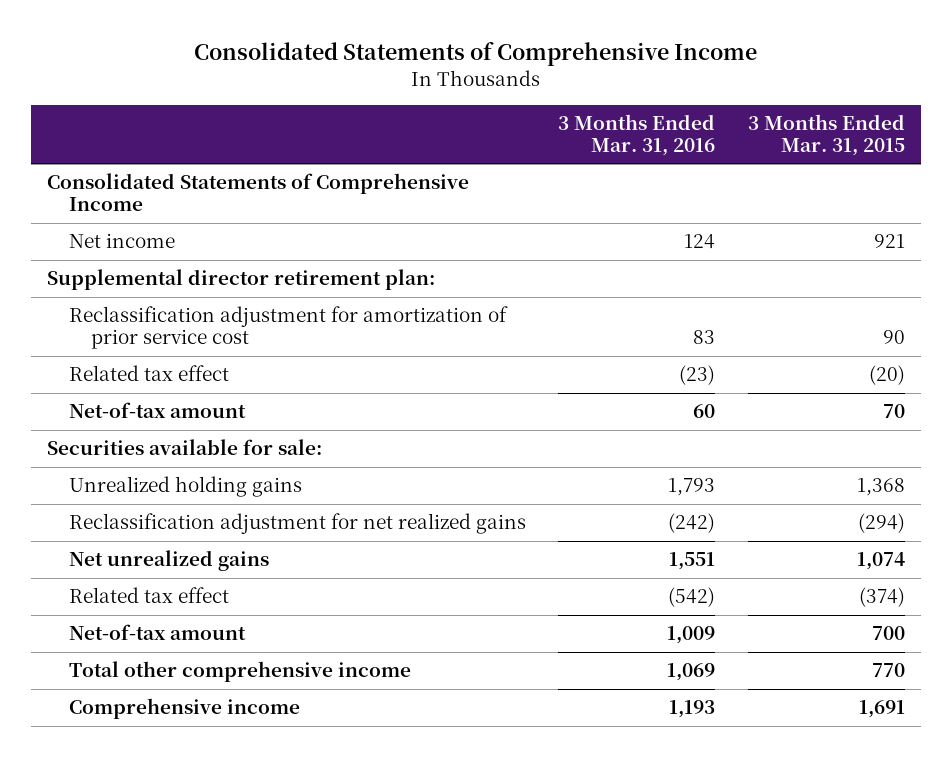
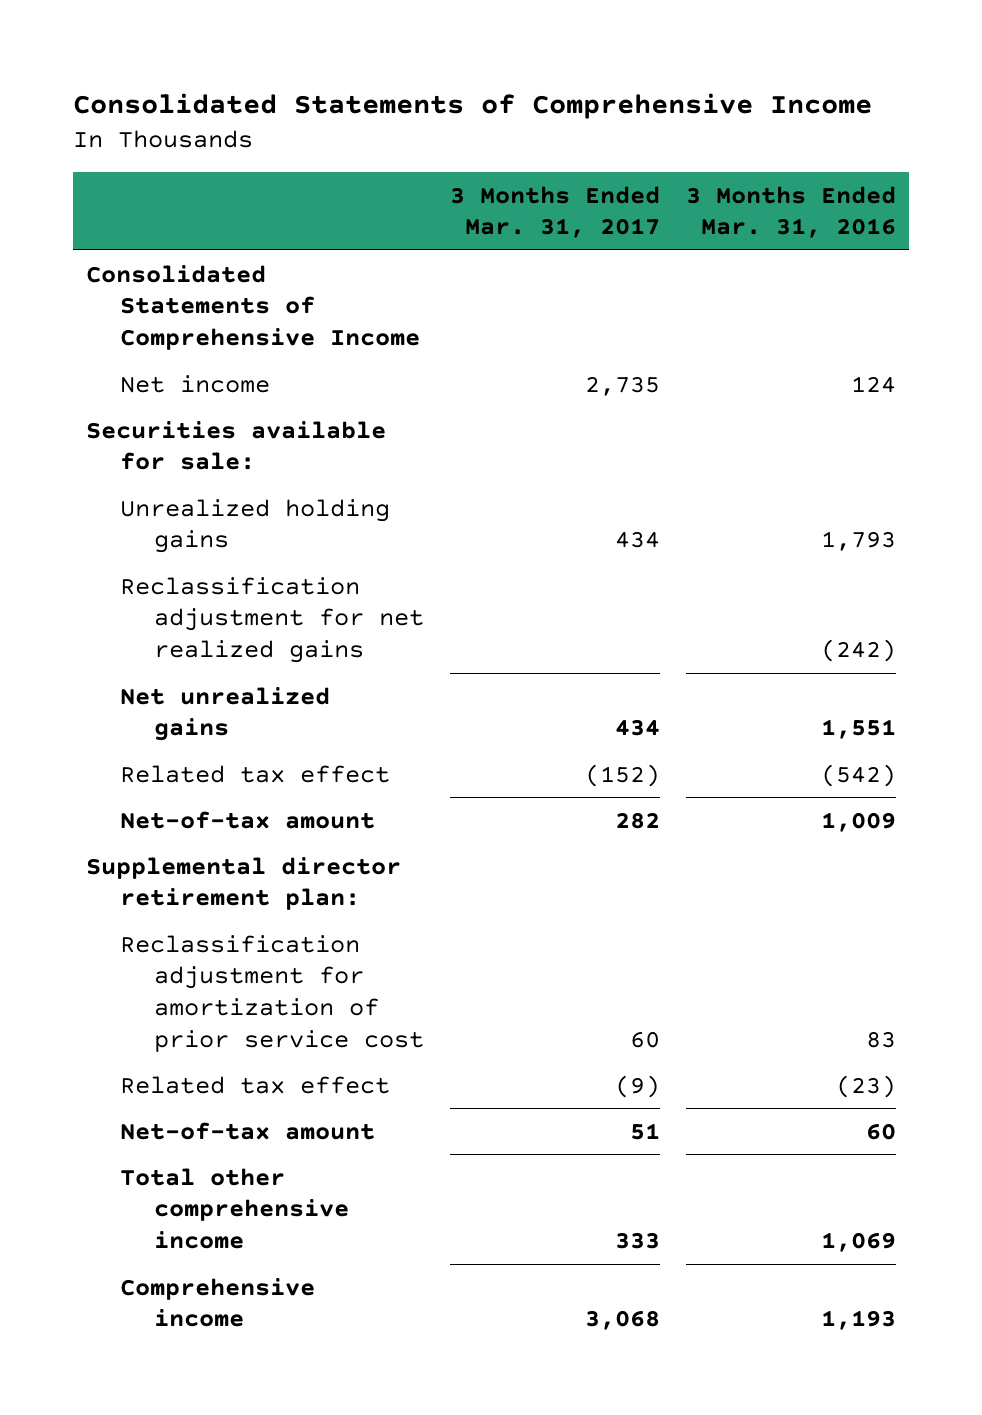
- | 3 Months Ended Mar. 31, 2016 | 3 Months Ended Mar. 31, 2015
+ | 3 Months Ended Mar. 31, 2017 | 3 Months Ended Mar. 31, 2016
moved down: Supplemental director retirement plan:
moved down: Reclassification adjustment for amortization of prior service cost | 60 | 83
moved down: Related tax effect | (9) | (23)
moved down: Net-of-tax amount | 51 | 60

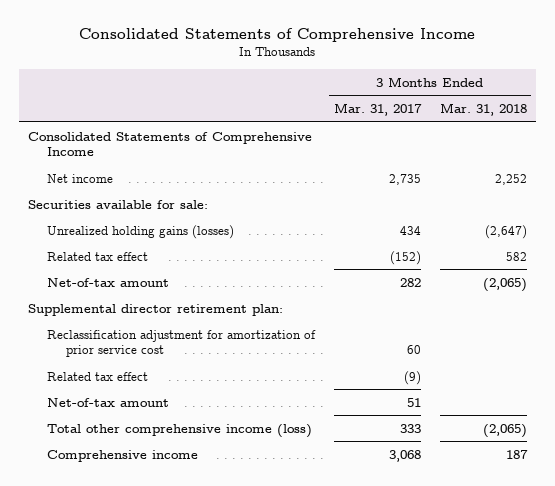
- | 3 Months Ended Mar. 31, 2017 | 3 Months Ended Mar. 31, 2016
+ | 3 Months Ended Mar. 31, 2017 | 3 Months Ended Mar. 31, 2018
- Unrealized holding gains | 434 | 1,793
- Reclassification adjustment for net realized gains | | (242)
- Net unrealized gains | 434 | 1,551
+ Unrealized holding gains (losses) | 434 | (2,647)
- Total other comprehensive income | 333 | 1,069
+ Total other comprehensive income (loss) | 333 | (2,065)

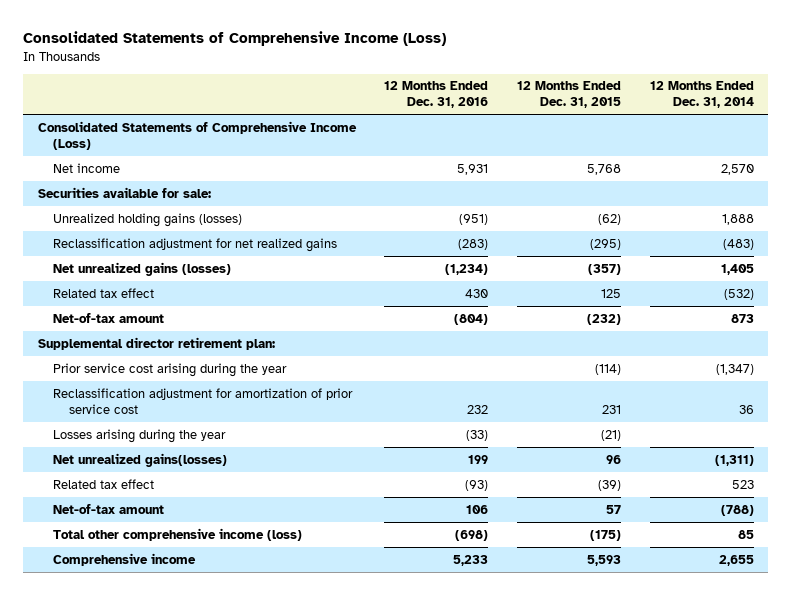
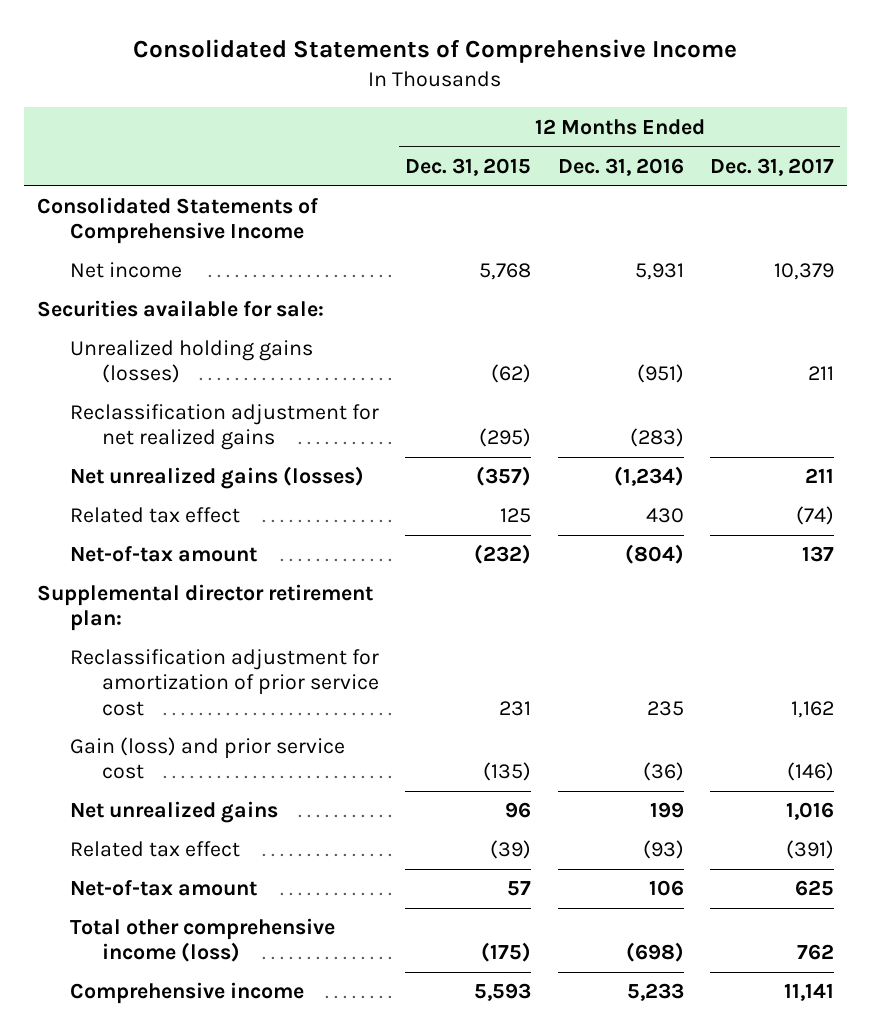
- Consolidated Statements of Comprehensive Income (Loss)
+ Consolidated Statements of Comprehensive Income
- | 12 Months Ended Dec. 31, 2016 | 12 Months Ended Dec. 31, 2015 | 12 Months Ended Dec. 31, 2014
+ | 12 Months Ended Dec. 31, 2015 | 12 Months Ended Dec. 31, 2016 | 12 Months Ended Dec. 31, 2017
- Consolidated Statements of Comprehensive Income (Loss)
+ Consolidated Statements of Comprehensive Income
- Prior service cost arising during the year | | (114) | (1,347)
- Reclassification adjustment for amortization of prior service cost | 232 | 231 | 36
- Losses arising during the year | (33) | (21) |
- Net unrealized gains(losses) | 199 | 96 | (1,311)
+ Reclassification adjustment for amortization of prior service cost | 231 | 235 | 1,162
+ Gain (loss) and prior service cost | (135) | (36) | (146)
+ Net unrealized gains | 96 | 199 | 1,016

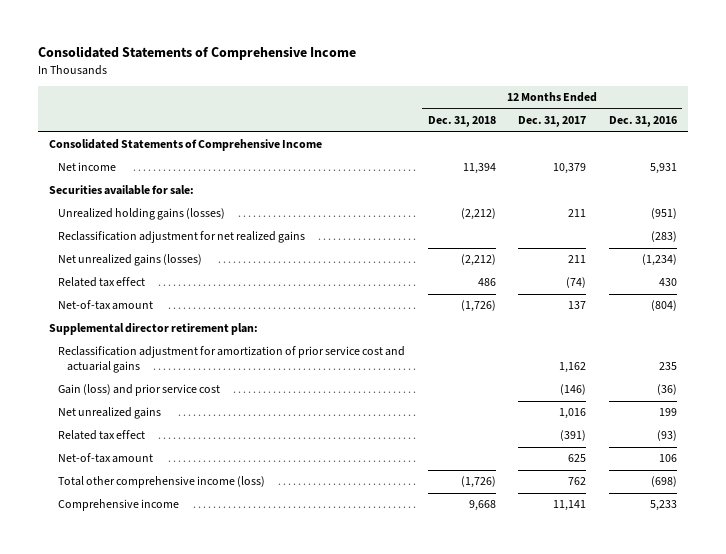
- | 12 Months Ended Dec. 31, 2015 | 12 Months Ended Dec. 31, 2016 | 12 Months Ended Dec. 31, 2017
+ | 12 Months Ended Dec. 31, 2018 | 12 Months Ended Dec. 31, 2017 | 12 Months Ended Dec. 31, 2016
- Reclassification adjustment for amortization of prior service cost | 231 | 235 | 1,162
+ Reclassification adjustment for amortization of prior service cost and actuarial gains | | 1,162 | 235

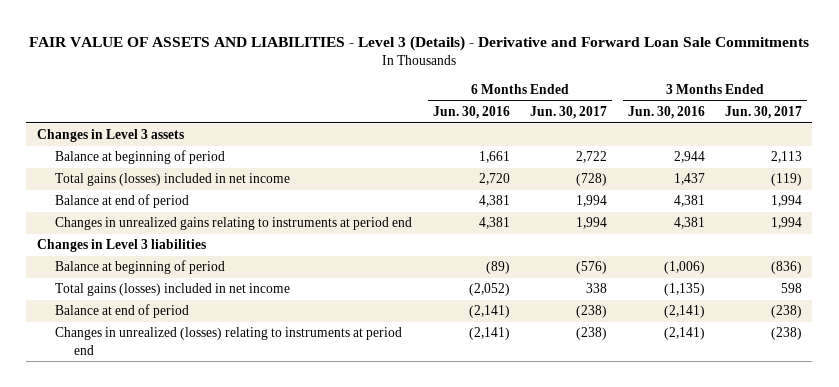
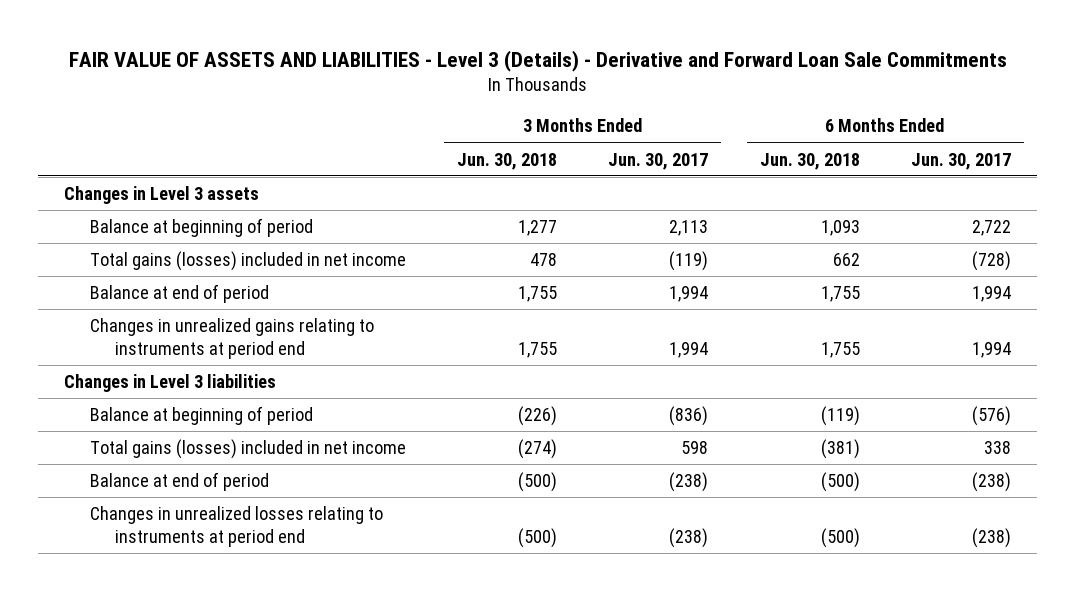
- | 6 Months Ended Jun. 30, 2016 | 6 Months Ended Jun. 30, 2017 | 3 Months Ended Jun. 30, 2016 | 3 Months Ended Jun. 30, 2017
+ | 3 Months Ended Jun. 30, 2018 | 3 Months Ended Jun. 30, 2017 | 6 Months Ended Jun. 30, 2018 | 6 Months Ended Jun. 30, 2017
- Changes in unrealized (losses) relating to instruments at period end | (2,141) | (238) | (2,141) | (238)
+ Changes in unrealized losses relating to instruments at period end | (500) | (238) | (500) | (238)

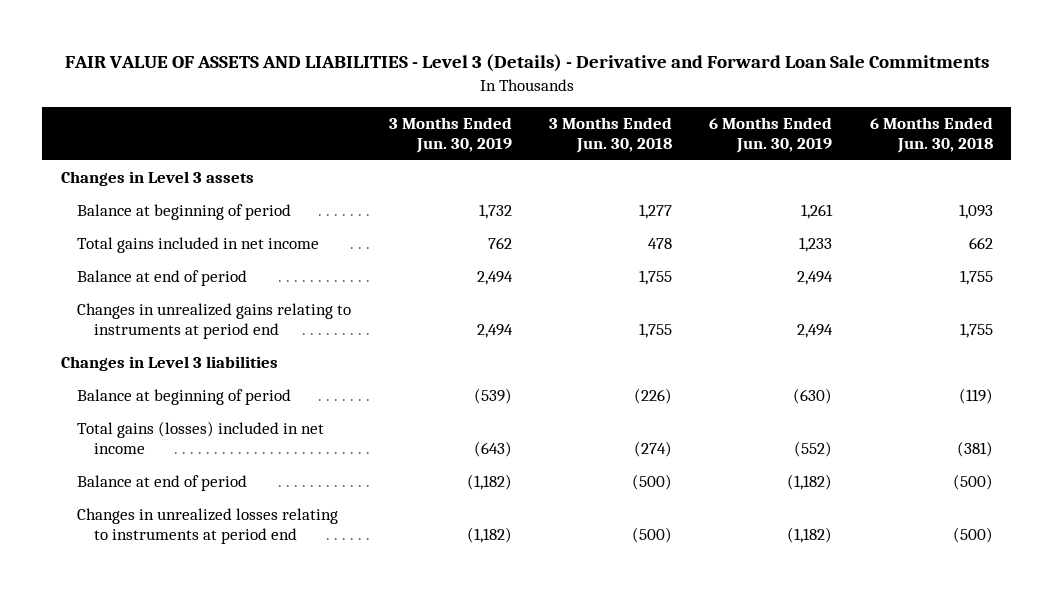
- | 3 Months Ended Jun. 30, 2018 | 3 Months Ended Jun. 30, 2017 | 6 Months Ended Jun. 30, 2018 | 6 Months Ended Jun. 30, 2017
+ | 3 Months Ended Jun. 30, 2019 | 3 Months Ended Jun. 30, 2018 | 6 Months Ended Jun. 30, 2019 | 6 Months Ended Jun. 30, 2018
- Total gains (losses) included in net income | 478 | (119) | 662 | (728)
+ Total gains included in net income | 762 | 478 | 1,233 | 662

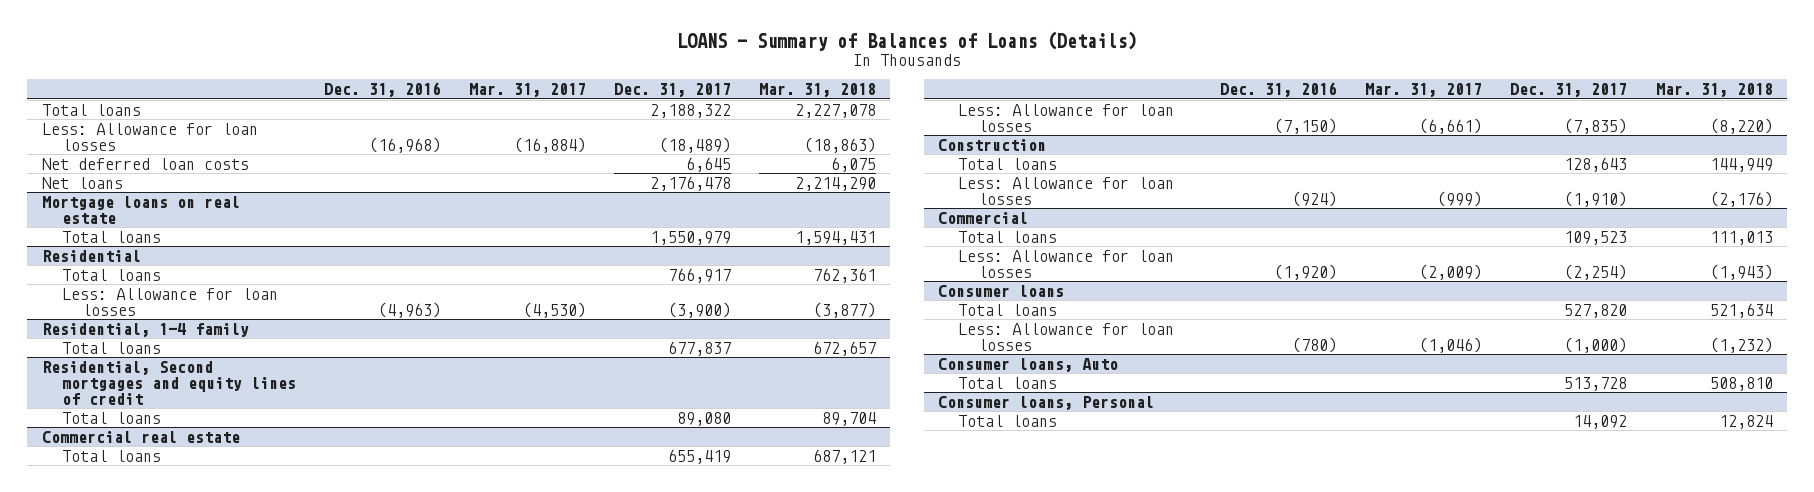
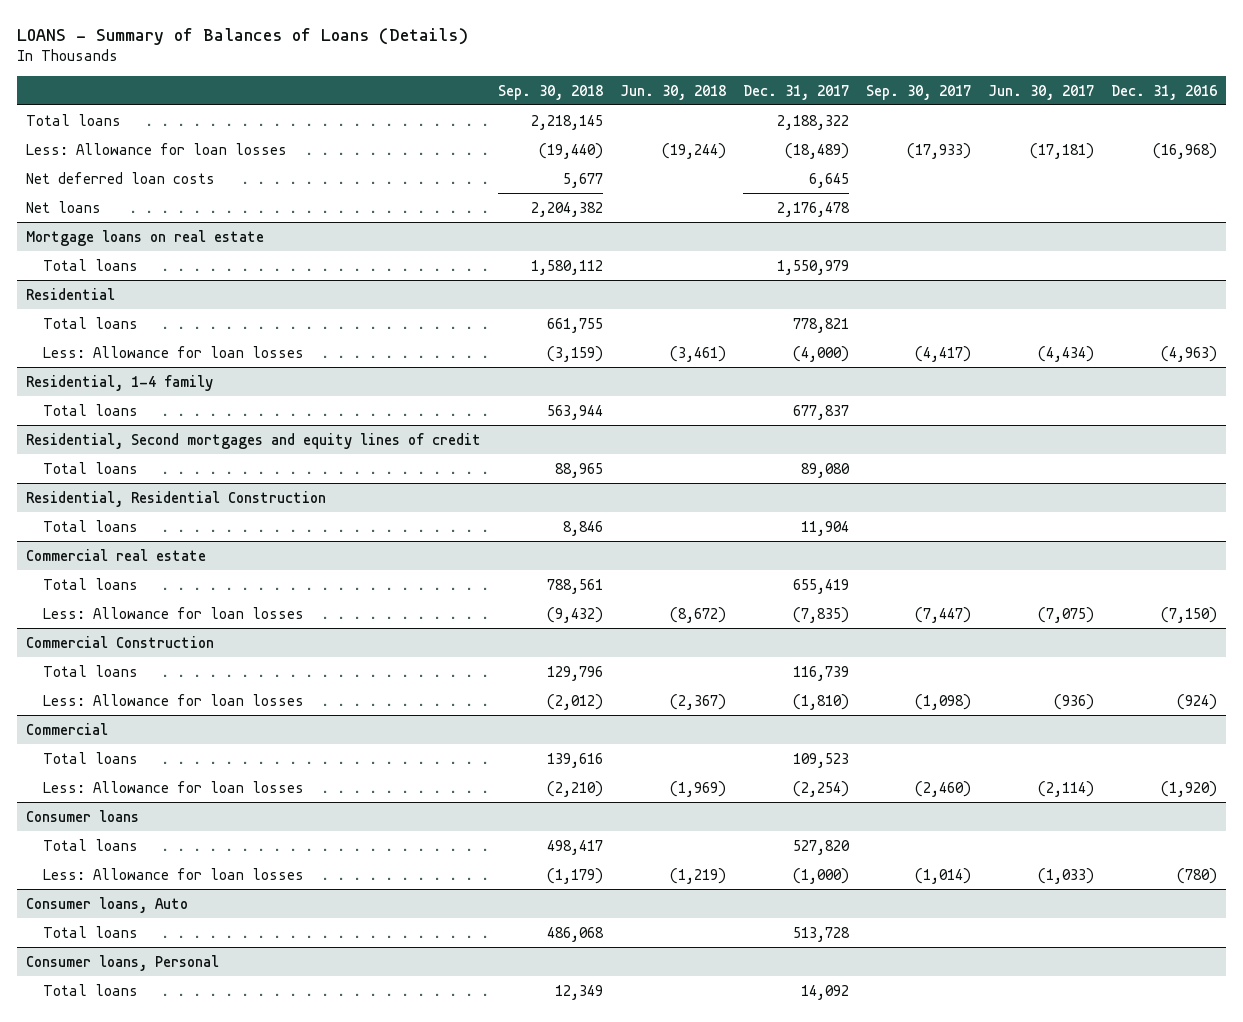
- | Dec. 31, 2016 | Mar. 31, 2017 | Dec. 31, 2017 | Mar. 31, 2018
+ | Sep. 30, 2018 | Jun. 30, 2018 | Dec. 31, 2017 | Sep. 30, 2017 | Jun. 30, 2017 | Dec. 31, 2016
@ Residential
- Total loans | | | 766,917 | 762,361
- Less: Allowance for loan losses | (4,963) | (4,530) | (3,900) | (3,877)
+ Total loans | 661,755 | | 778,821 | | |
+ Less: Allowance for loan losses | (3,159) | (3,461) | (4,000) | (4,417) | (4,434) | (4,963)
+ Residential, Residential Construction
+ Total loans | 8,846 | | 11,904 | | |
- Construction
- Total loans | | | 128,643 | 144,949
- Less: Allowance for loan losses | (924) | (999) | (1,910) | (2,176)
+ Commercial Construction
+ Total loans | 129,796 | | 116,739 | | |
+ Less: Allowance for loan losses | (2,012) | (2,367) | (1,810) | (1,098) | (936) | (924)

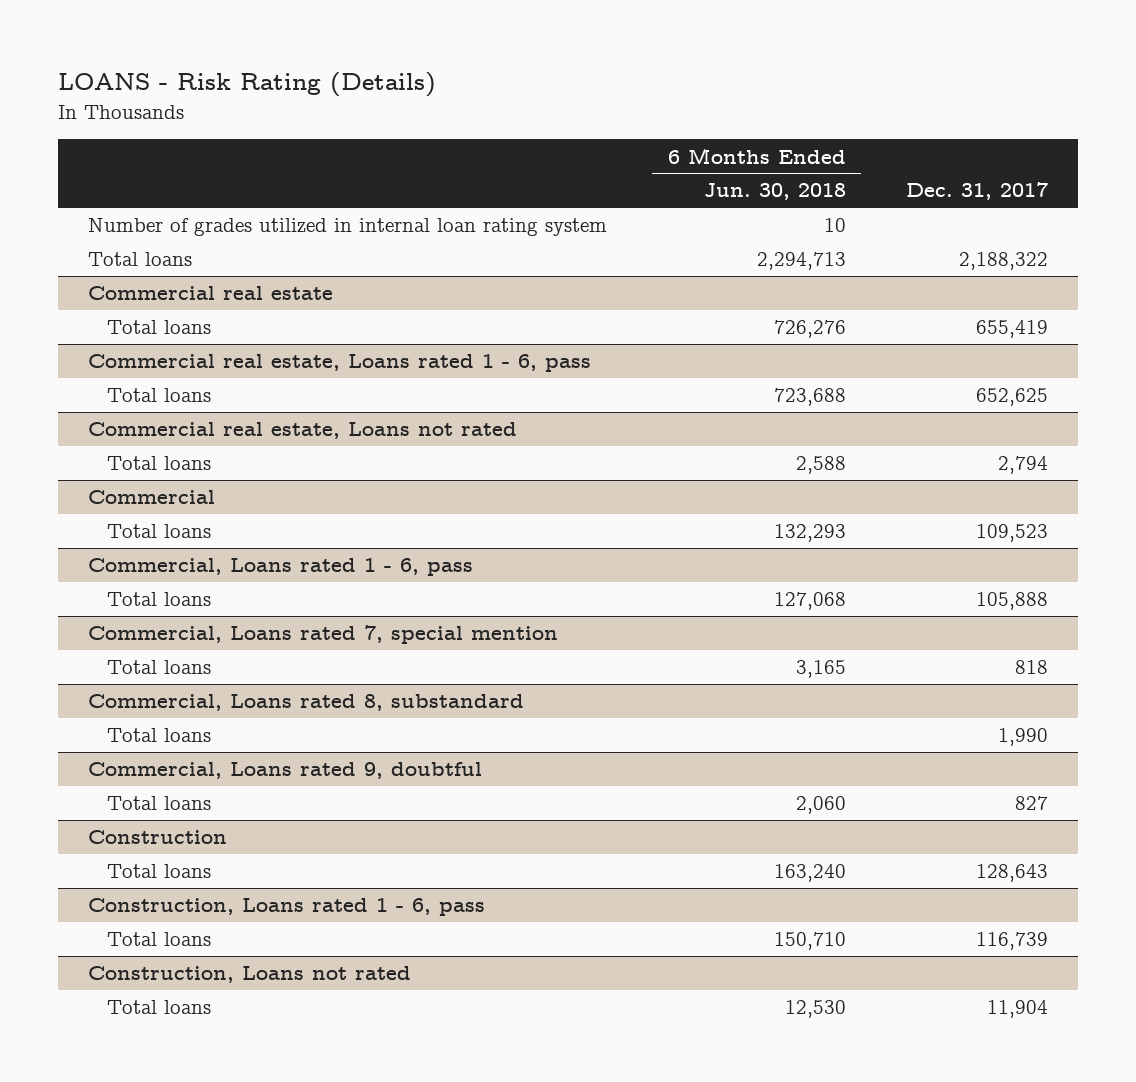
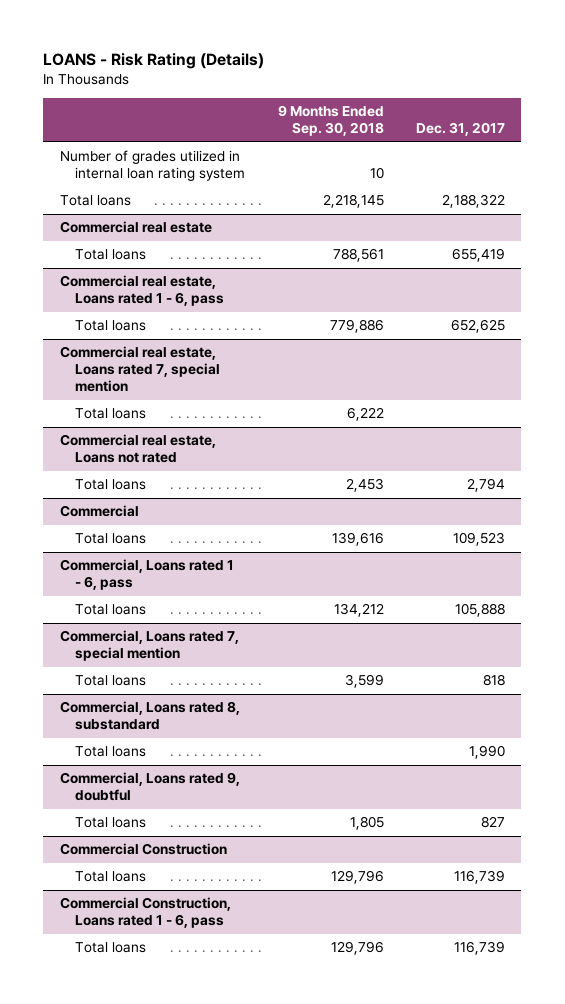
- | 6 Months Ended Jun. 30, 2018 | Dec. 31, 2017
+ | 9 Months Ended Sep. 30, 2018 | Dec. 31, 2017
+ Commercial real estate, Loans rated 7, special mention
+ Total loans | 6,222 |
- Construction
- Total loans | 163,240 | 128,643
- Construction, Loans rated 1 - 6, pass
+ Commercial Construction
- Construction, Loans not rated
- Total loans | 12,530 | 11,904
+ Commercial Construction, Loans rated 1 - 6, pass
+ Total loans | 129,796 | 116,739

